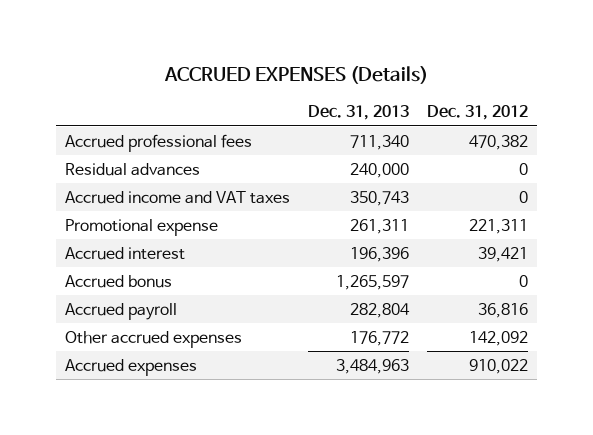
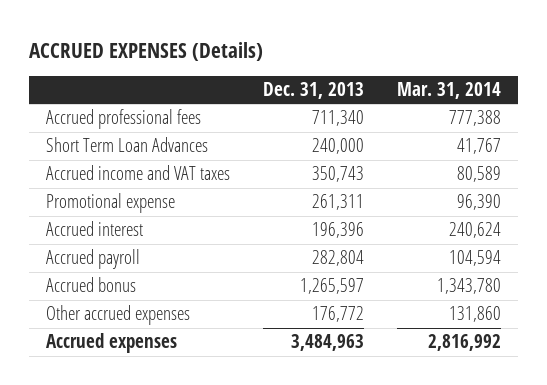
- | Dec. 31, 2013 | Dec. 31, 2012
+ | Dec. 31, 2013 | Mar. 31, 2014
- Residual advances | 240,000 | 0
+ Short Term Loan Advances | 240,000 | 41,767
moved down: Accrued bonus | 1,265,597 | 1,343,780

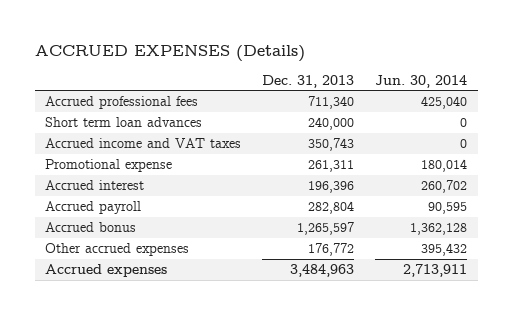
- | Dec. 31, 2013 | Mar. 31, 2014
+ | Dec. 31, 2013 | Jun. 30, 2014
- Short Term Loan Advances | 240,000 | 41,767
+ Short term loan advances | 240,000 | 0

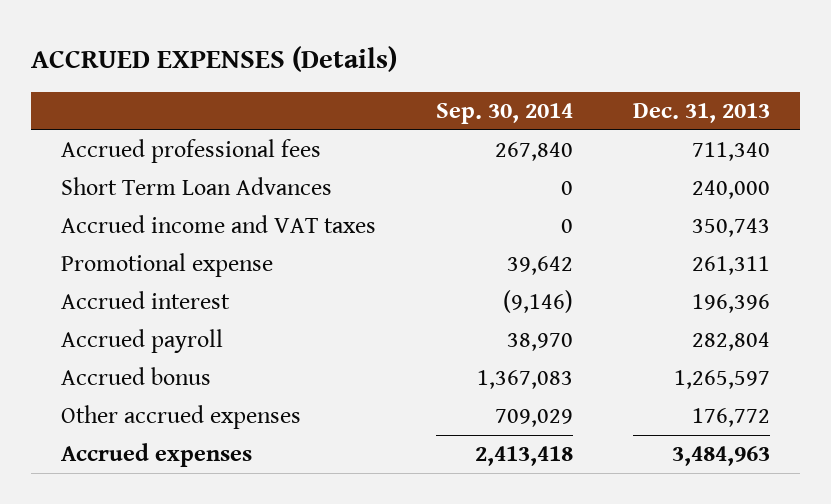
- | Dec. 31, 2013 | Jun. 30, 2014
+ | Sep. 30, 2014 | Dec. 31, 2013
- Short term loan advances | 240,000 | 0
+ Short Term Loan Advances | 0 | 240,000

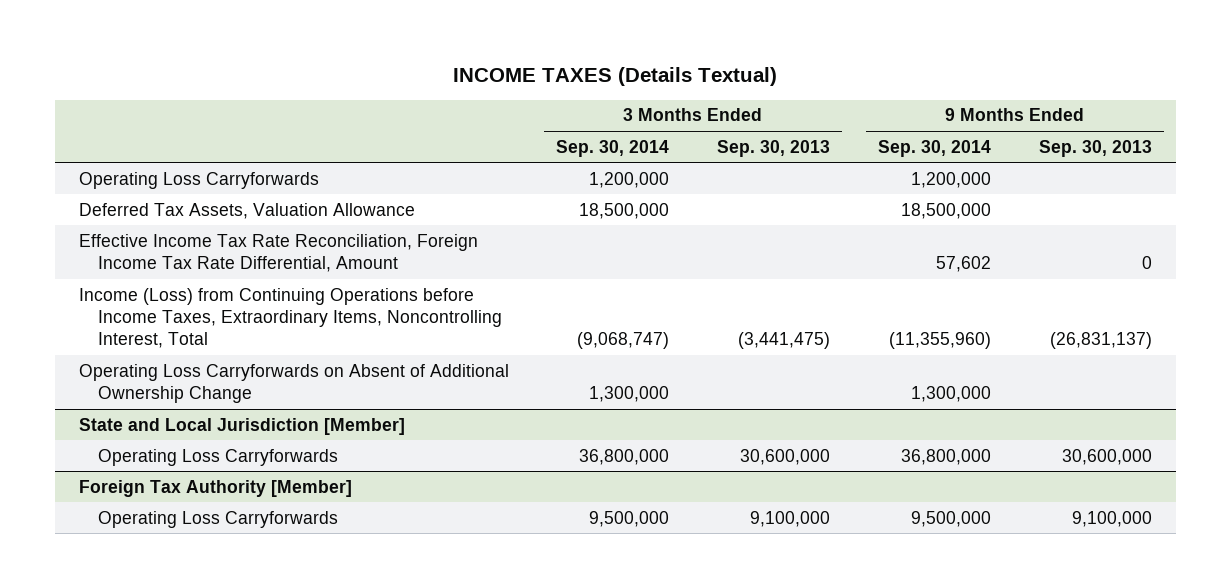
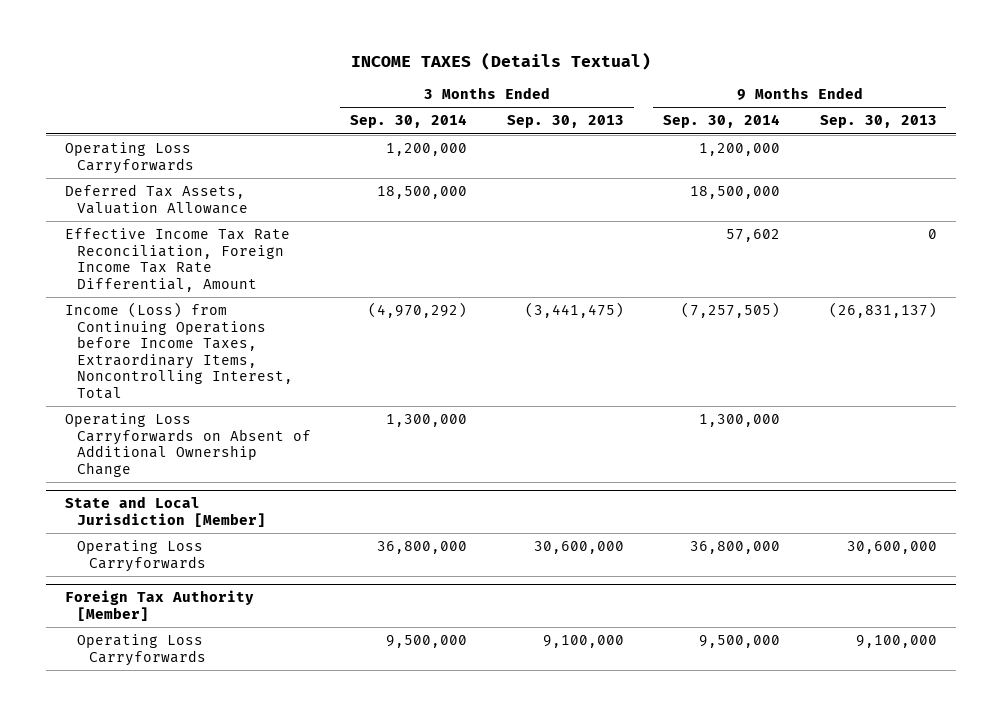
- Income (Loss) from Continuing Operations before Income Taxes, Extraordinary Items, Noncontrolling Interest, Total | (9,068,747) | (3,441,475) | (11,355,960) | (26,831,137)
+ Income (Loss) from Continuing Operations before Income Taxes, Extraordinary Items, Noncontrolling Interest, Total | (4,970,292) | (3,441,475) | (7,257,505) | (26,831,137)

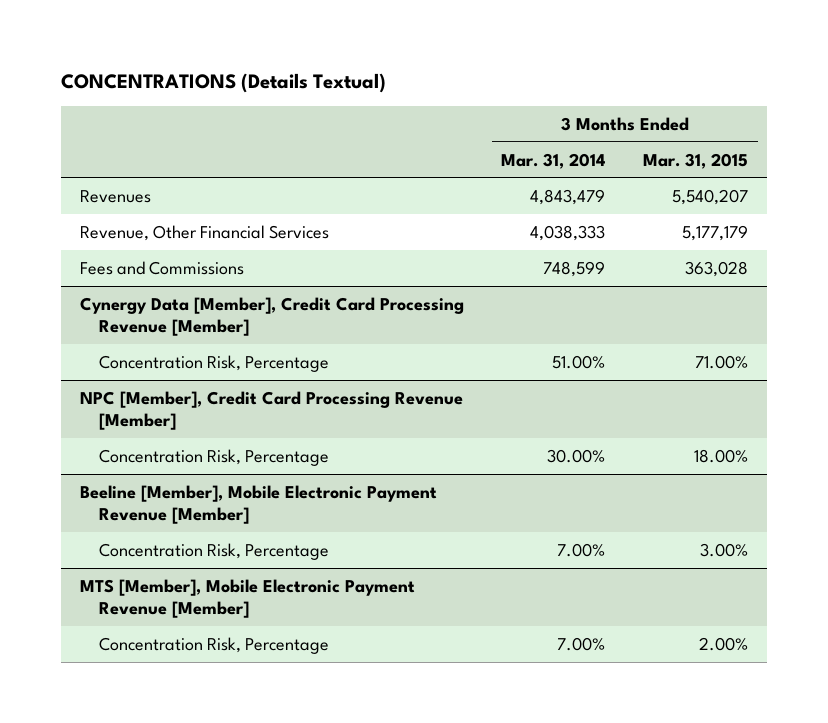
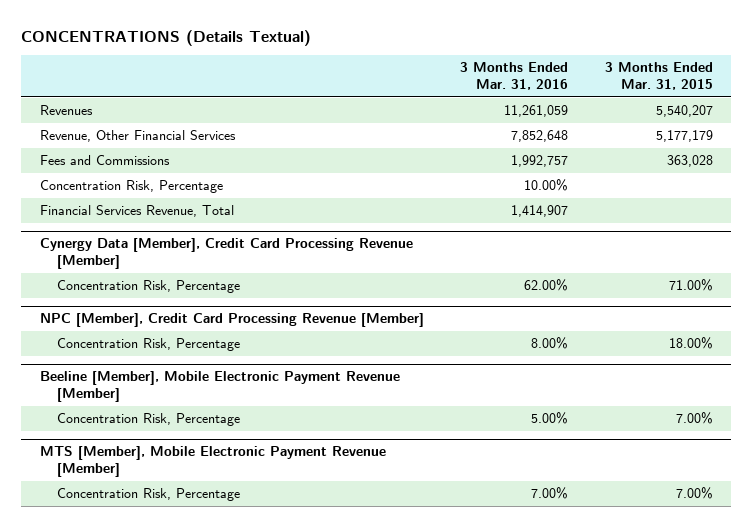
- | 3 Months Ended Mar. 31, 2014 | 3 Months Ended Mar. 31, 2015
+ | 3 Months Ended Mar. 31, 2016 | 3 Months Ended Mar. 31, 2015
+ Concentration Risk, Percentage | 10.00% |
+ Financial Services Revenue, Total | 1,414,907 |
@ Beeline [Member], Mobile Electronic Payment Revenue [Member]
- Concentration Risk, Percentage | 7.00% | 3.00%
+ Concentration Risk, Percentage | 5.00% | 7.00%
@ MTS [Member], Mobile Electronic Payment Revenue [Member]
- Concentration Risk, Percentage | 7.00% | 2.00%
+ Concentration Risk, Percentage | 7.00% | 7.00%

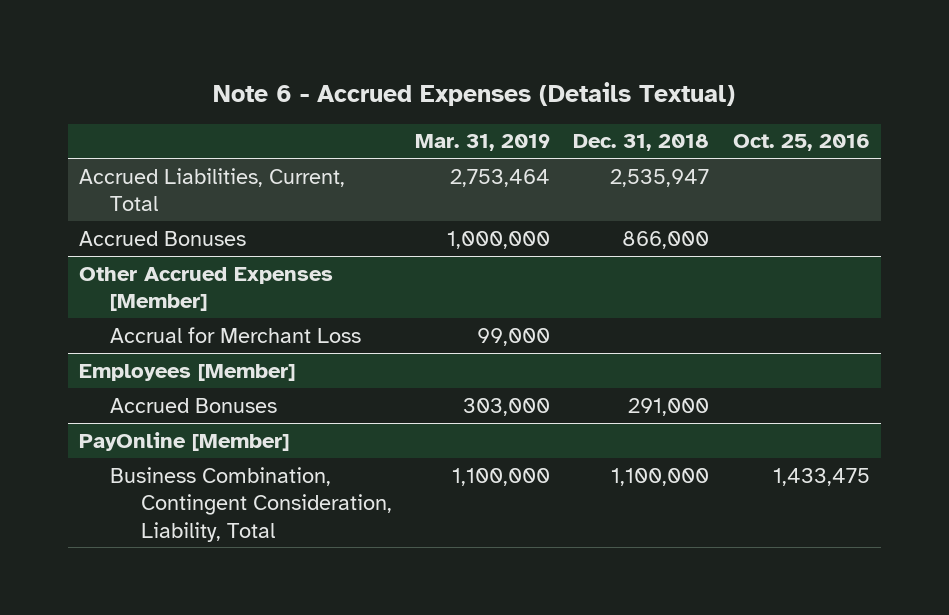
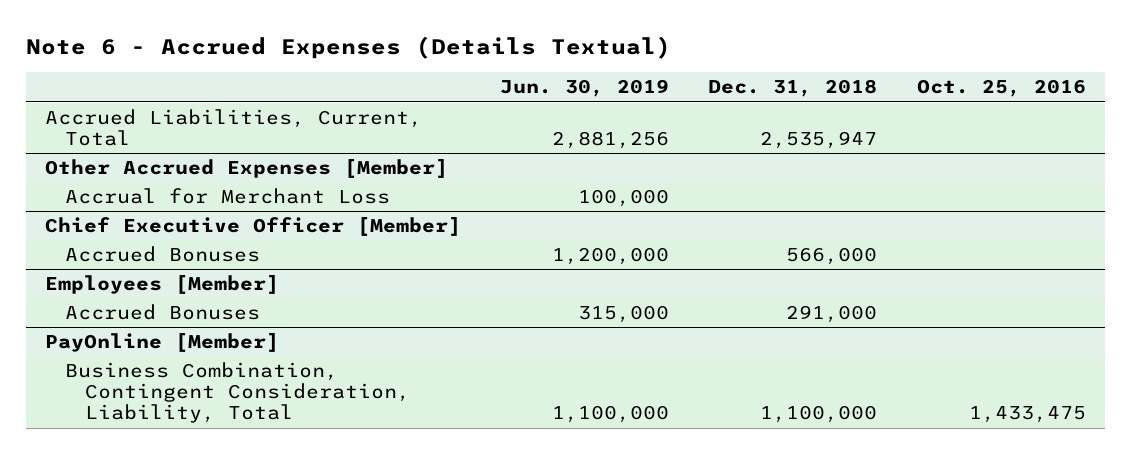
- | Mar. 31, 2019 | Dec. 31, 2018 | Oct. 25, 2016
+ | Jun. 30, 2019 | Dec. 31, 2018 | Oct. 25, 2016
- Accrued Bonuses | 1,000,000 | 866,000 |
+ Chief Executive Officer [Member]
+ Accrued Bonuses | 1,200,000 | 566,000 |

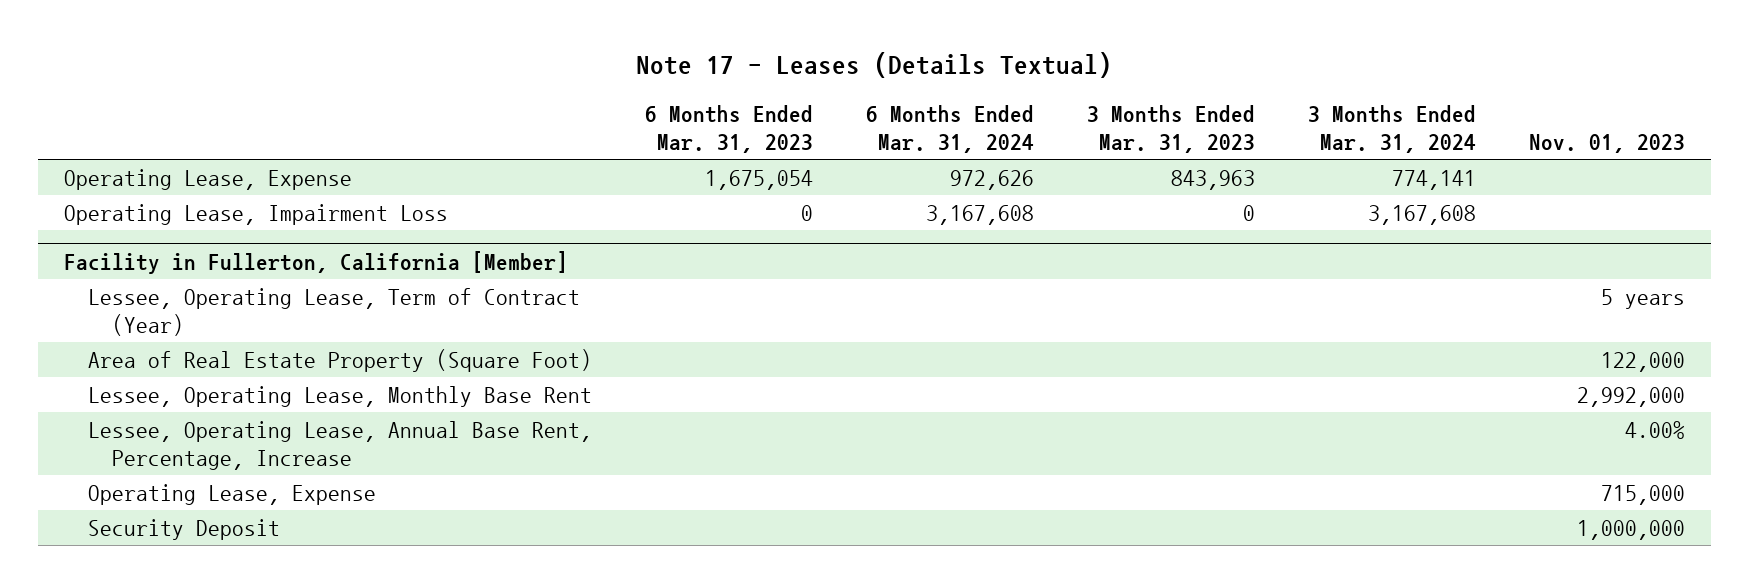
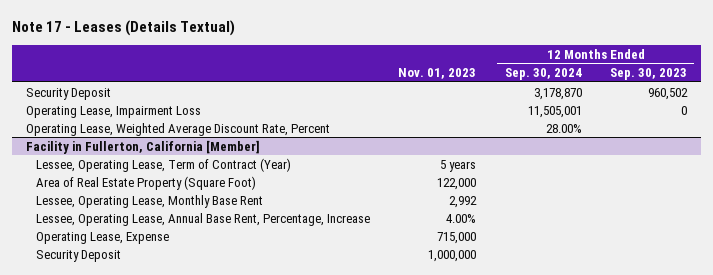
- | 6 Months Ended Mar. 31, 2023 | 6 Months Ended Mar. 31, 2024 | 3 Months Ended Mar. 31, 2023 | 3 Months Ended Mar. 31, 2024 | Nov. 01, 2023
+ | Nov. 01, 2023 | 12 Months Ended Sep. 30, 2024 | 12 Months Ended Sep. 30, 2023
- Operating Lease, Expense | 1,675,054 | 972,626 | 843,963 | 774,141 |
+ Security Deposit | | 3,178,870 | 960,502
+ Operating Lease, Weighted Average Discount Rate, Percent | | 28.00% |
@ Facility in Fullerton, California [Member]
- Lessee, Operating Lease, Monthly Base Rent | | | | | 2,992,000
+ Lessee, Operating Lease, Monthly Base Rent | 2,992 | |

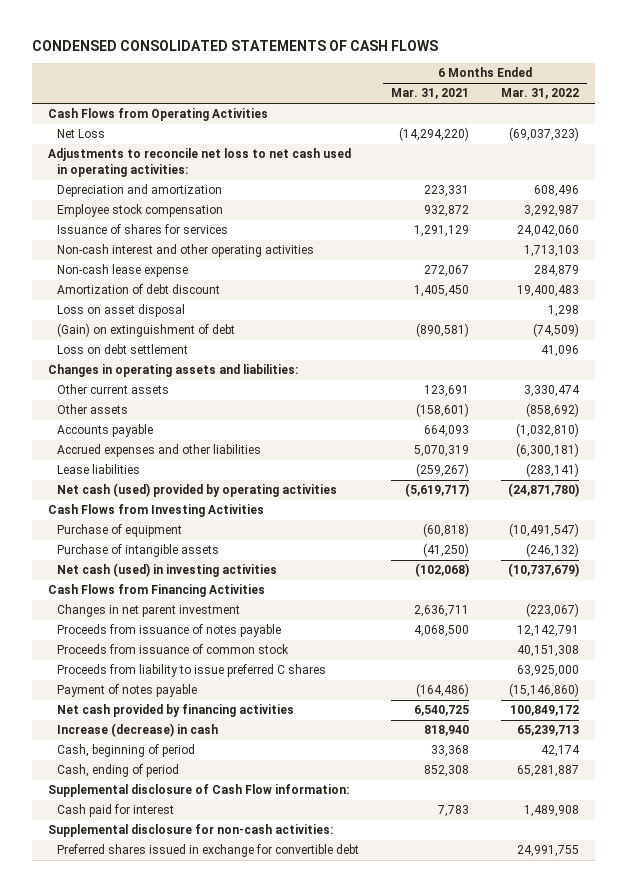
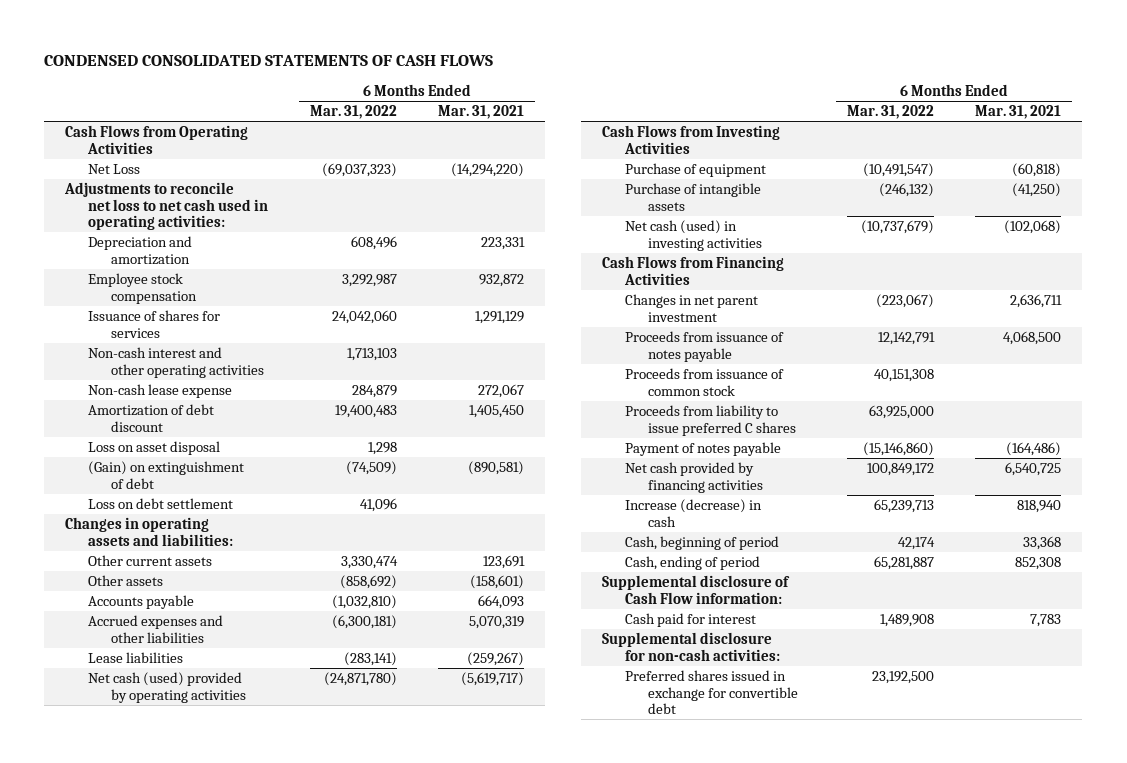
- | 6 Months Ended Mar. 31, 2021 | 6 Months Ended Mar. 31, 2022
+ | 6 Months Ended Mar. 31, 2022 | 6 Months Ended Mar. 31, 2021
- Preferred shares issued in exchange for convertible debt | | 24,991,755
+ Preferred shares issued in exchange for convertible debt | 23,192,500 |

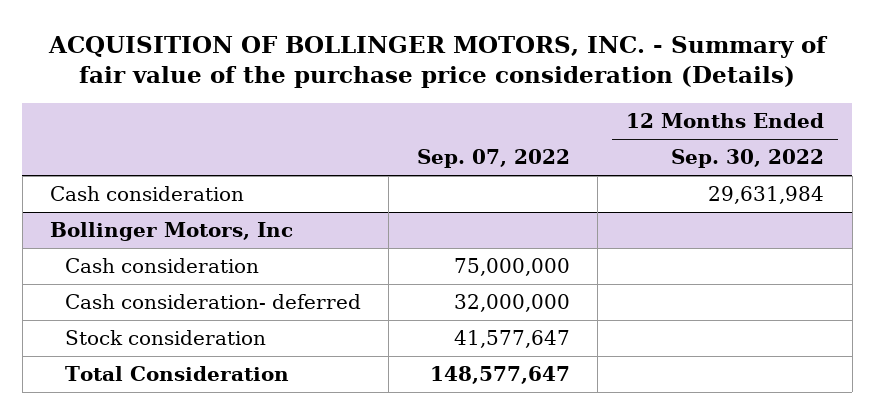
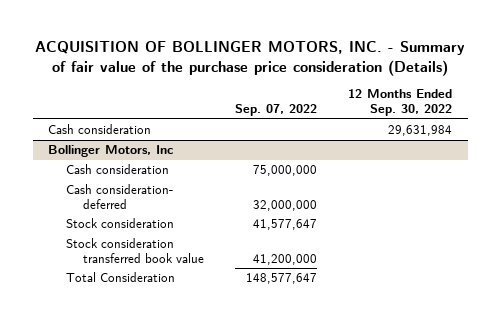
@ Bollinger Motors, Inc
+ Stock consideration transferred book value | 41,200,000 |

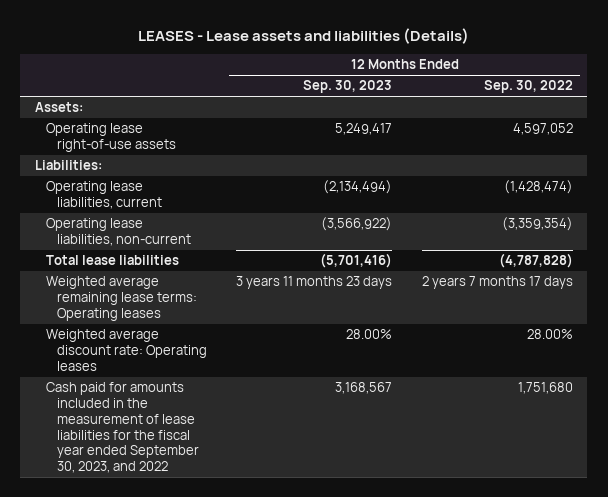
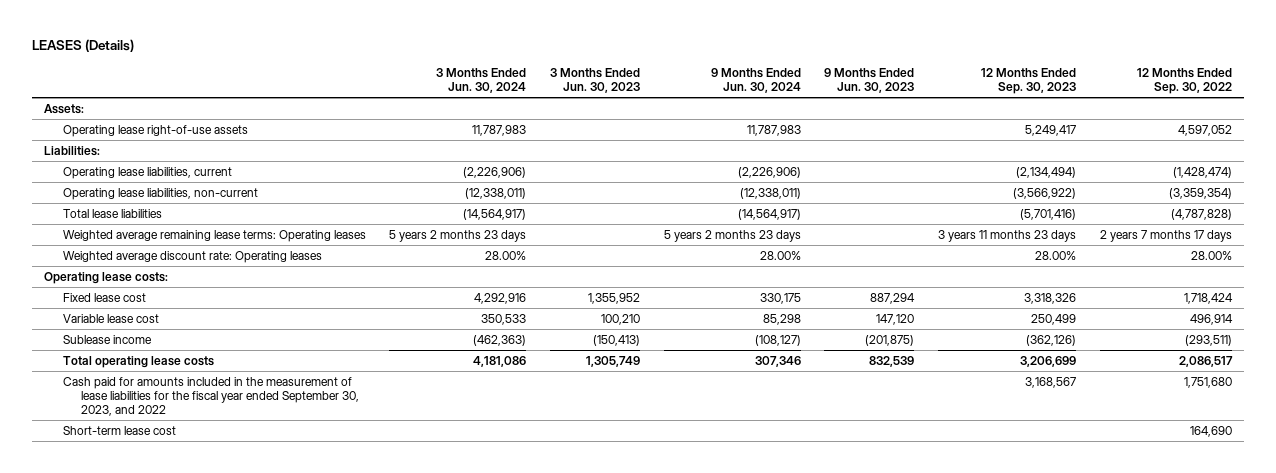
- LEASES - Lease assets and liabilities (Details)
+ LEASES (Details)
- | 12 Months Ended Sep. 30, 2023 | 12 Months Ended Sep. 30, 2022
+ | 3 Months Ended Jun. 30, 2024 | 3 Months Ended Jun. 30, 2023 | 9 Months Ended Jun. 30, 2024 | 9 Months Ended Jun. 30, 2023 | 12 Months Ended Sep. 30, 2023 | 12 Months Ended Sep. 30, 2022
+ Operating lease costs:
+ Fixed lease cost | 4,292,916 | 1,355,952 | 330,175 | 887,294 | 3,318,326 | 1,718,424
+ Variable lease cost | 350,533 | 100,210 | 85,298 | 147,120 | 250,499 | 496,914
+ Sublease income | (462,363) | (150,413) | (108,127) | (201,875) | (362,126) | (293,511)
+ Total operating lease costs | 4,181,086 | 1,305,749 | 307,346 | 832,539 | 3,206,699 | 2,086,517
+ Short-term lease cost | | | | | | 164,690

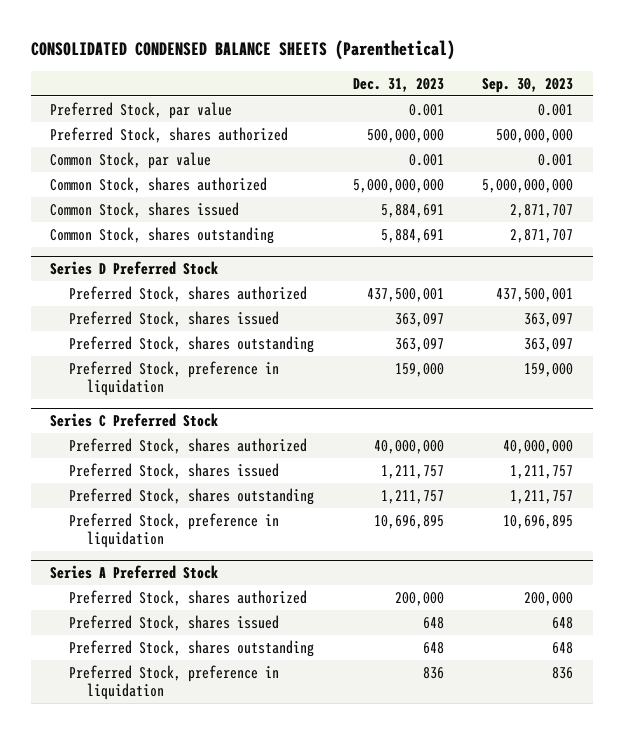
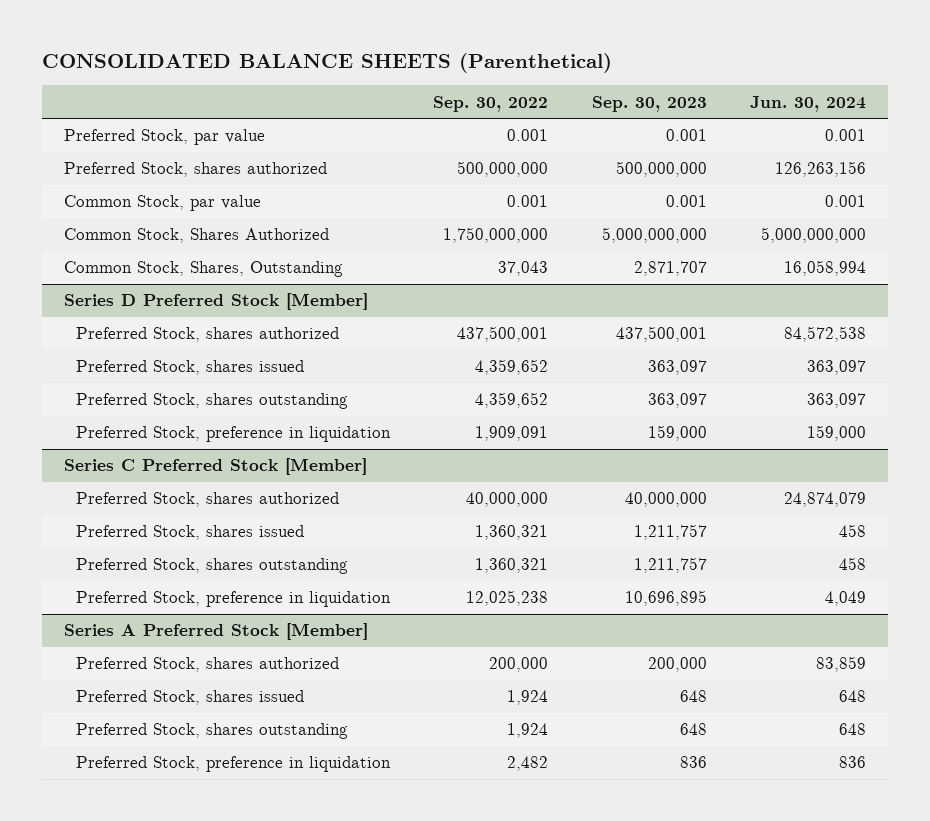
- CONSOLIDATED CONDENSED BALANCE SHEETS (Parenthetical)
+ CONSOLIDATED BALANCE SHEETS (Parenthetical)
- | Dec. 31, 2023 | Sep. 30, 2023
+ | Sep. 30, 2022 | Sep. 30, 2023 | Jun. 30, 2024
- Common Stock, shares authorized | 5,000,000,000 | 5,000,000,000
- Common Stock, shares issued | 5,884,691 | 2,871,707
- Common Stock, shares outstanding | 5,884,691 | 2,871,707
- Series D Preferred Stock
+ Common Stock, Shares Authorized | 1,750,000,000 | 5,000,000,000 | 5,000,000,000
+ Common Stock, Shares, Outstanding | 37,043 | 2,871,707 | 16,058,994
+ Series D Preferred Stock [Member]
- Series C Preferred Stock
+ Series C Preferred Stock [Member]
- Series A Preferred Stock
+ Series A Preferred Stock [Member]

